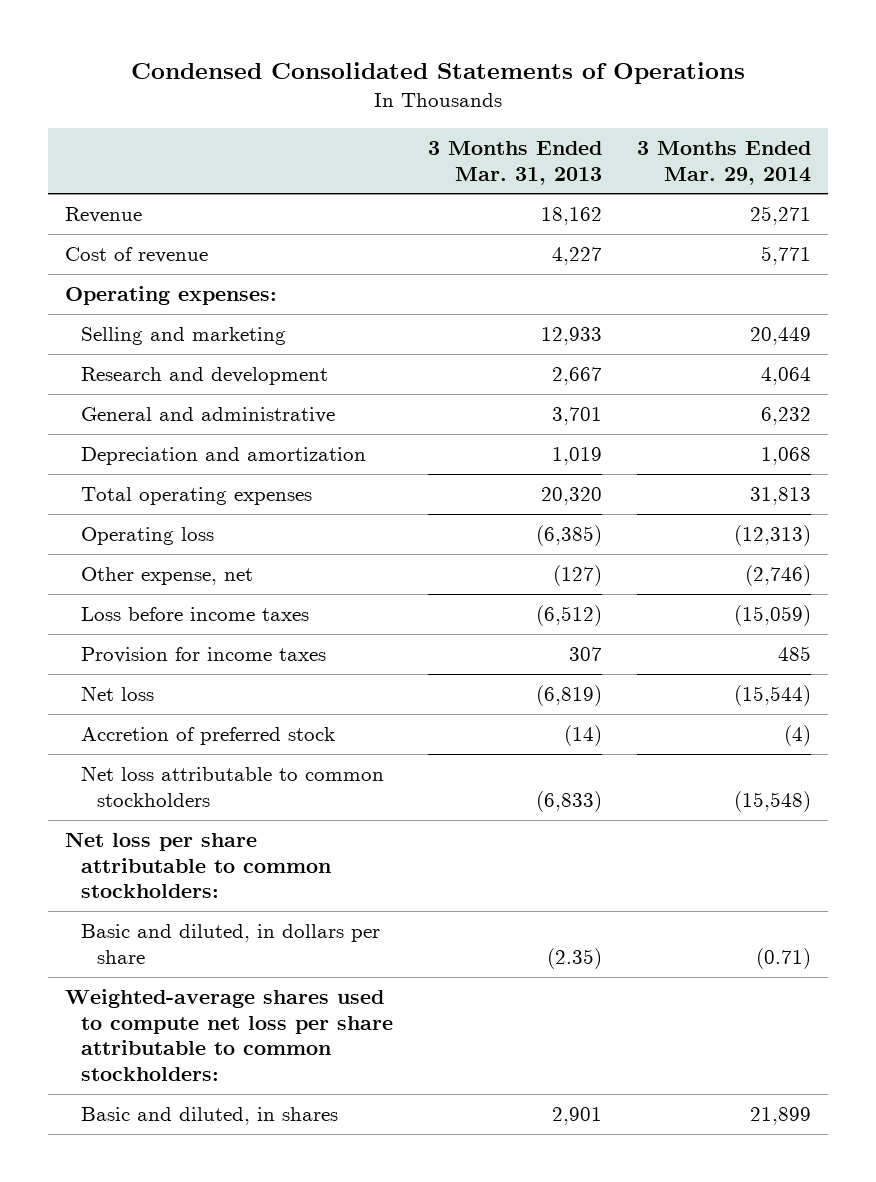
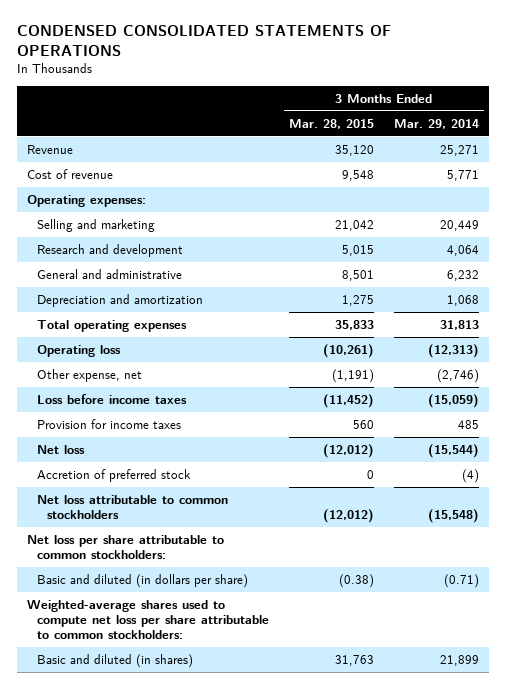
- Condensed Consolidated Statements of Operations
+ CONDENSED CONSOLIDATED STATEMENTS OF OPERATIONS
- | 3 Months Ended Mar. 31, 2013 | 3 Months Ended Mar. 29, 2014
+ | 3 Months Ended Mar. 28, 2015 | 3 Months Ended Mar. 29, 2014
- Basic and diluted, in dollars per share | (2.35) | (0.71)
+ Basic and diluted (in dollars per share) | (0.38) | (0.71)
- Basic and diluted, in shares | 2,901 | 21,899
+ Basic and diluted (in shares) | 31,763 | 21,899

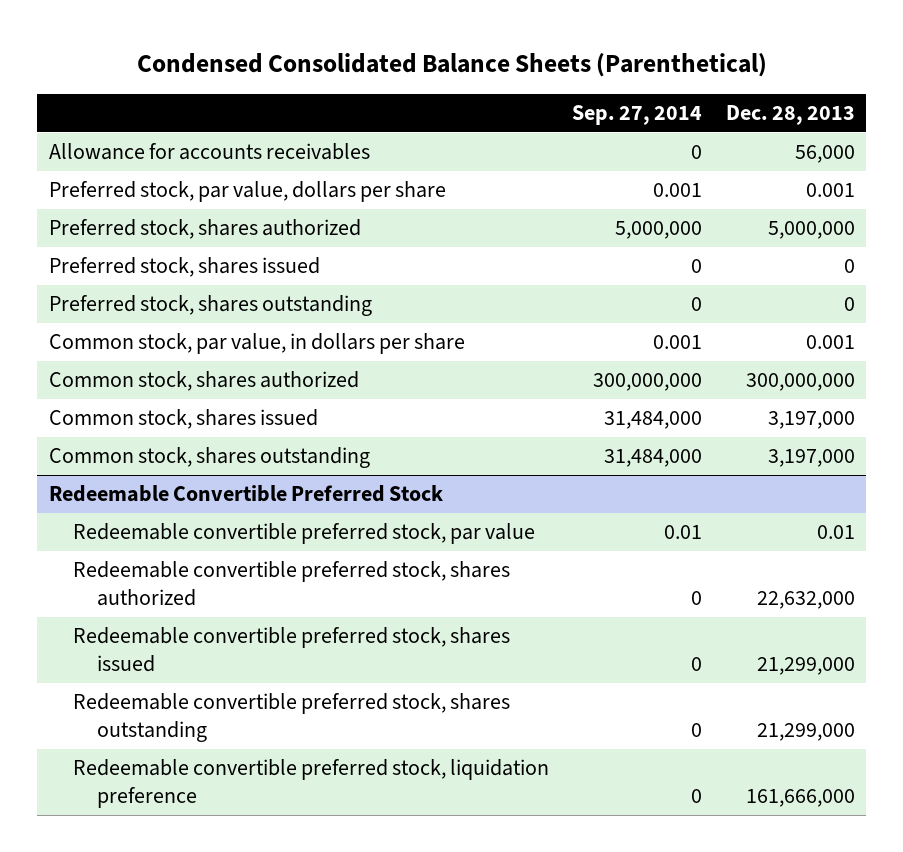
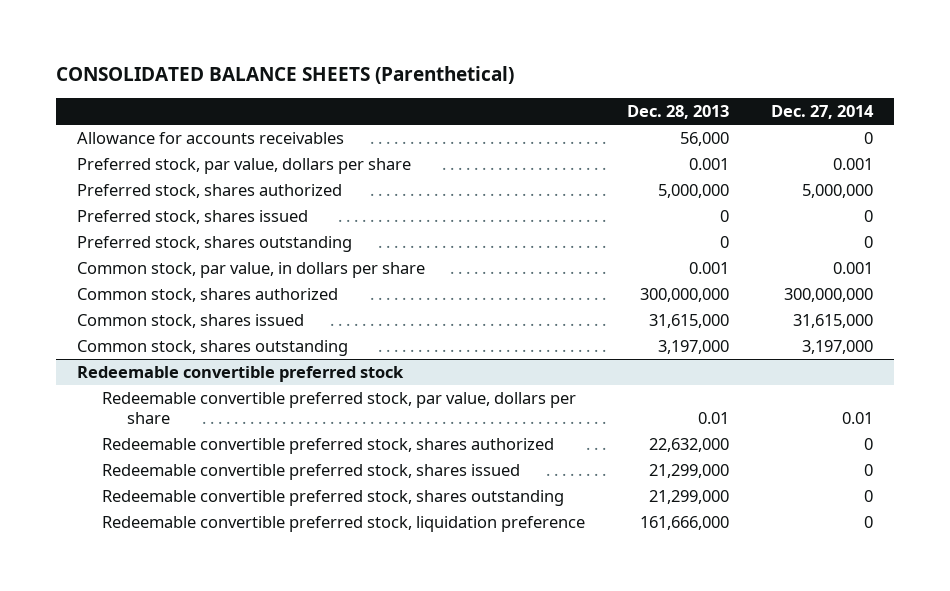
- Condensed Consolidated Balance Sheets (Parenthetical)
+ CONSOLIDATED BALANCE SHEETS (Parenthetical)
- | Sep. 27, 2014 | Dec. 28, 2013
+ | Dec. 28, 2013 | Dec. 27, 2014
- Common stock, shares issued | 31,484,000 | 3,197,000
+ Common stock, shares issued | 31,615,000 | 31,615,000
- Redeemable Convertible Preferred Stock
- Redeemable convertible preferred stock, par value | 0.01 | 0.01
+ Redeemable convertible preferred stock
+ Redeemable convertible preferred stock, par value, dollars per share | 0.01 | 0.01

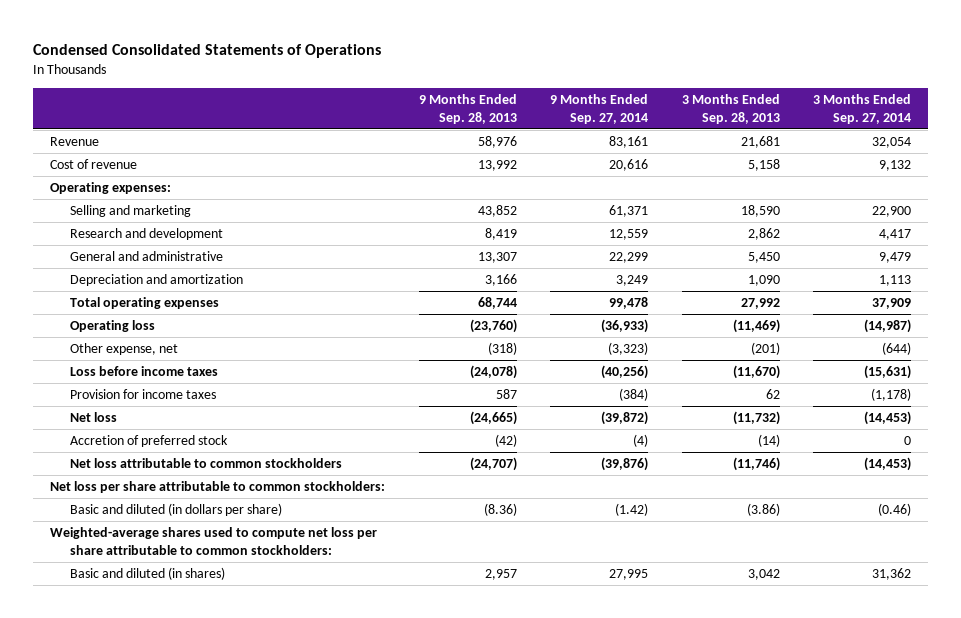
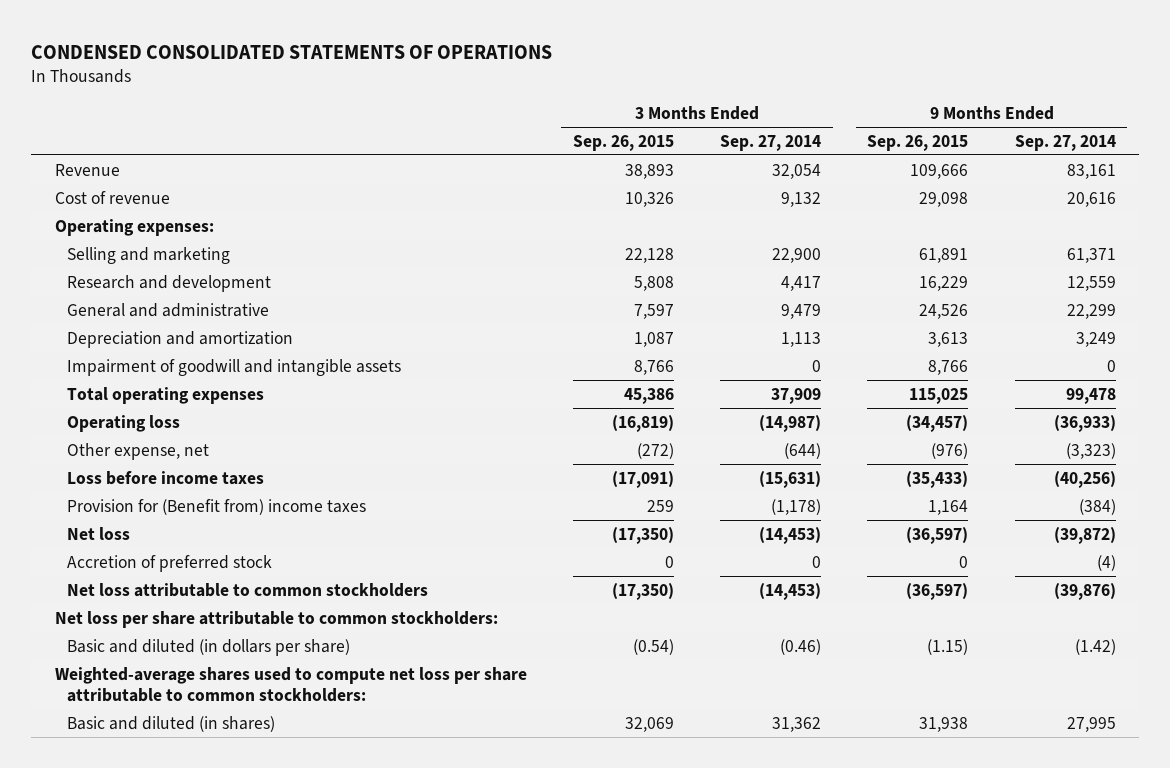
- Condensed Consolidated Statements of Operations
+ CONDENSED CONSOLIDATED STATEMENTS OF OPERATIONS
- | 9 Months Ended Sep. 28, 2013 | 9 Months Ended Sep. 27, 2014 | 3 Months Ended Sep. 28, 2013 | 3 Months Ended Sep. 27, 2014
+ | 3 Months Ended Sep. 26, 2015 | 3 Months Ended Sep. 27, 2014 | 9 Months Ended Sep. 26, 2015 | 9 Months Ended Sep. 27, 2014
+ Impairment of goodwill and intangible assets | 8,766 | 0 | 8,766 | 0
- Provision for income taxes | 587 | (384) | 62 | (1,178)
+ Provision for (Benefit from) income taxes | 259 | (1,178) | 1,164 | (384)

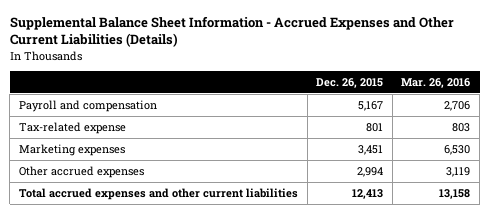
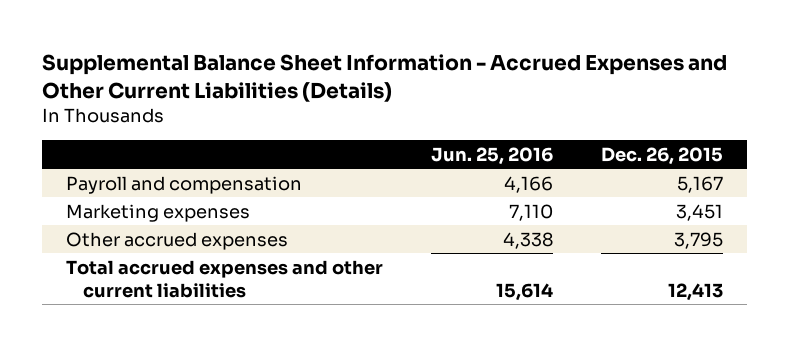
- | Dec. 26, 2015 | Mar. 26, 2016
+ | Jun. 25, 2016 | Dec. 26, 2015
- Tax-related expense | 801 | 803
- Other accrued expenses | 2,994 | 3,119
+ Other accrued expenses | 4,338 | 3,795

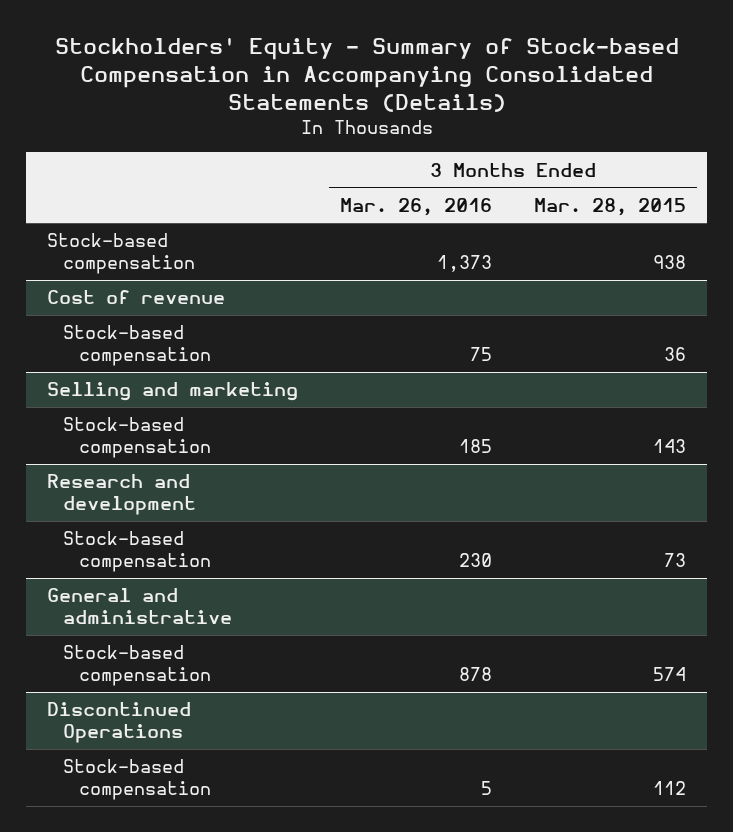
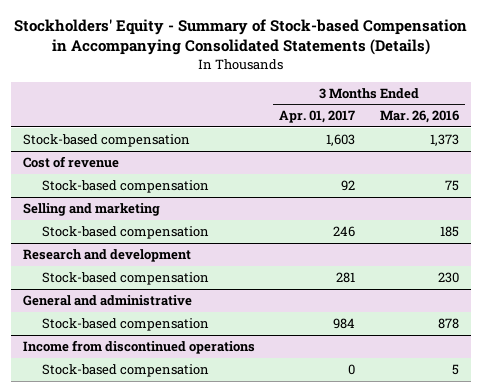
- | 3 Months Ended Mar. 26, 2016 | 3 Months Ended Mar. 28, 2015
+ | 3 Months Ended Apr. 01, 2017 | 3 Months Ended Mar. 26, 2016
- Discontinued Operations
+ Income from discontinued operations

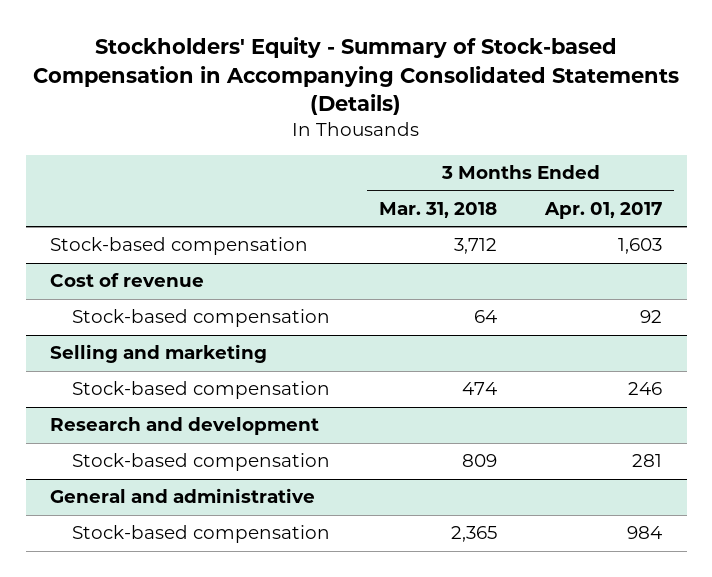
- | 3 Months Ended Apr. 01, 2017 | 3 Months Ended Mar. 26, 2016
+ | 3 Months Ended Mar. 31, 2018 | 3 Months Ended Apr. 01, 2017
- Income from discontinued operations
- Stock-based compensation | 0 | 5

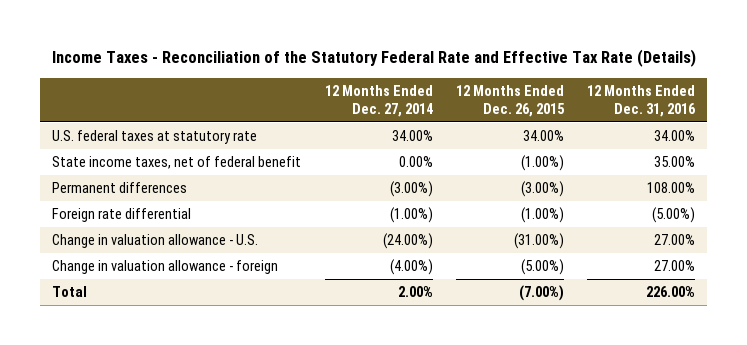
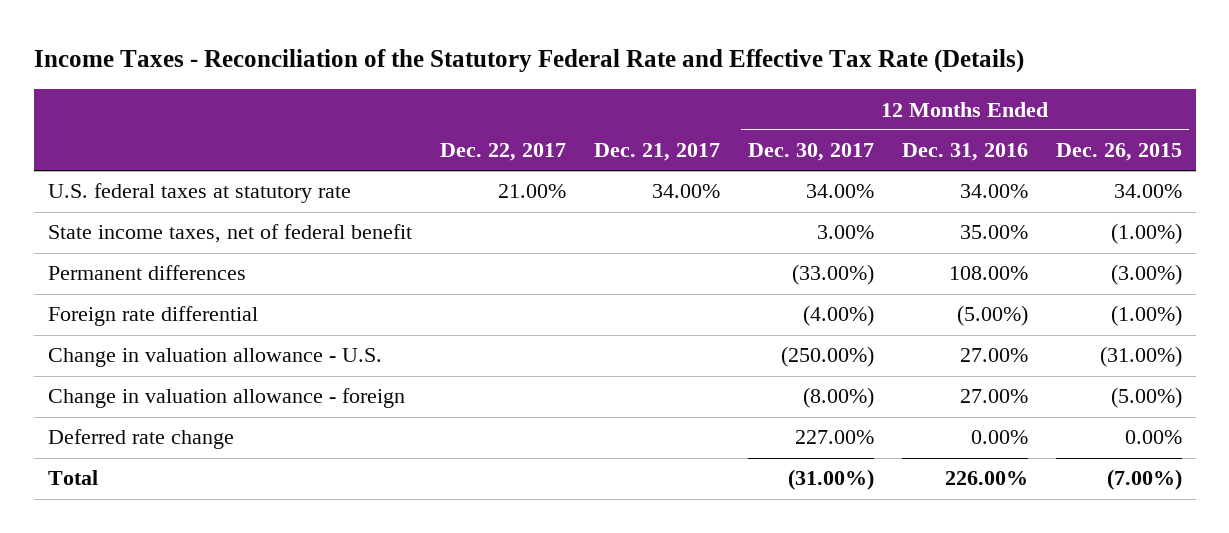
- | 12 Months Ended Dec. 27, 2014 | 12 Months Ended Dec. 26, 2015 | 12 Months Ended Dec. 31, 2016
+ | Dec. 22, 2017 | Dec. 21, 2017 | 12 Months Ended Dec. 30, 2017 | 12 Months Ended Dec. 31, 2016 | 12 Months Ended Dec. 26, 2015
+ Deferred rate change | | | 227.00% | 0.00% | 0.00%

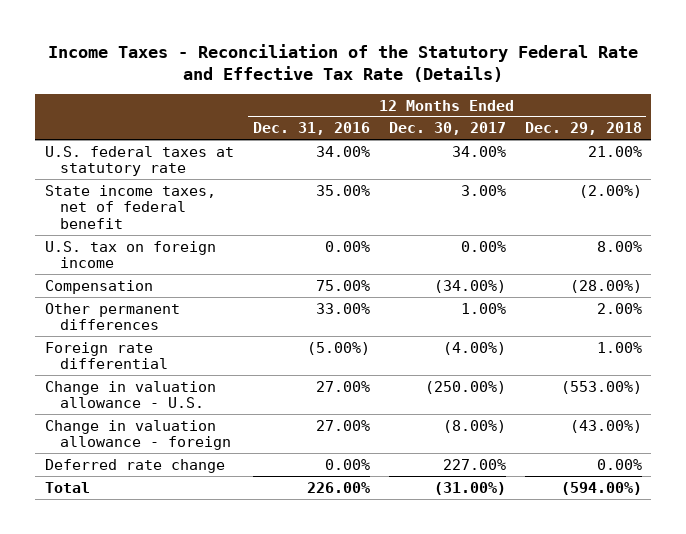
- | Dec. 22, 2017 | Dec. 21, 2017 | 12 Months Ended Dec. 30, 2017 | 12 Months Ended Dec. 31, 2016 | 12 Months Ended Dec. 26, 2015
+ | 12 Months Ended Dec. 31, 2016 | 12 Months Ended Dec. 30, 2017 | 12 Months Ended Dec. 29, 2018
- Permanent differences | | | (33.00%) | 108.00% | (3.00%)
+ U.S. tax on foreign income | 0.00% | 0.00% | 8.00%
+ Compensation | 75.00% | (34.00%) | (28.00%)
+ Other permanent differences | 33.00% | 1.00% | 2.00%

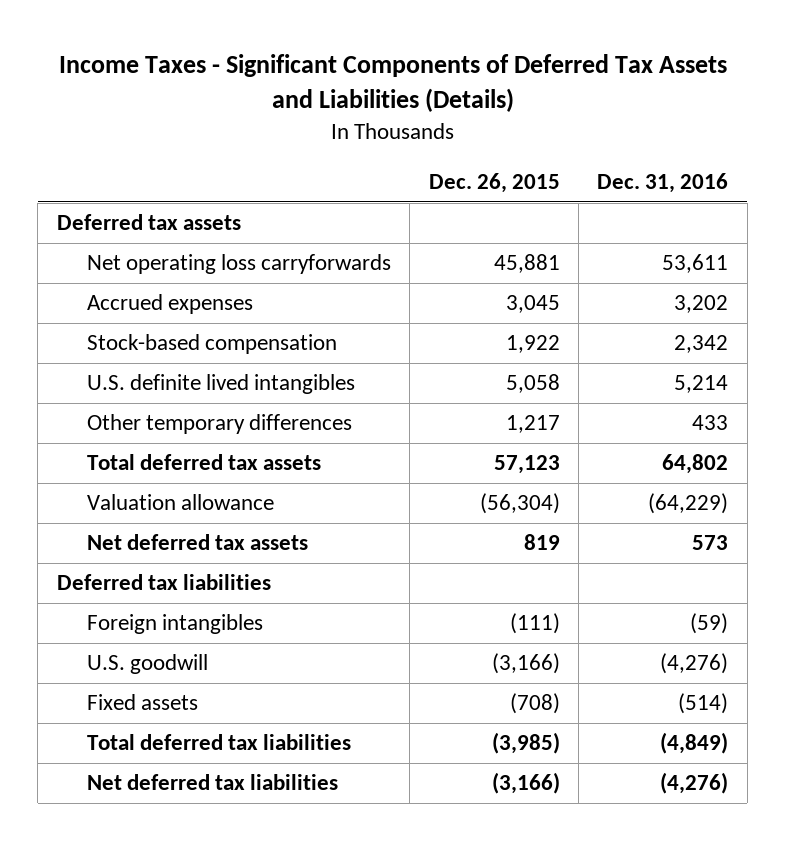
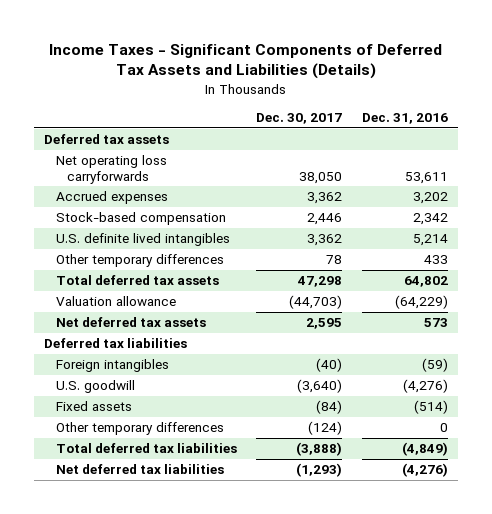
- | Dec. 26, 2015 | Dec. 31, 2016
+ | Dec. 30, 2017 | Dec. 31, 2016
+ Other temporary differences | (124) | 0

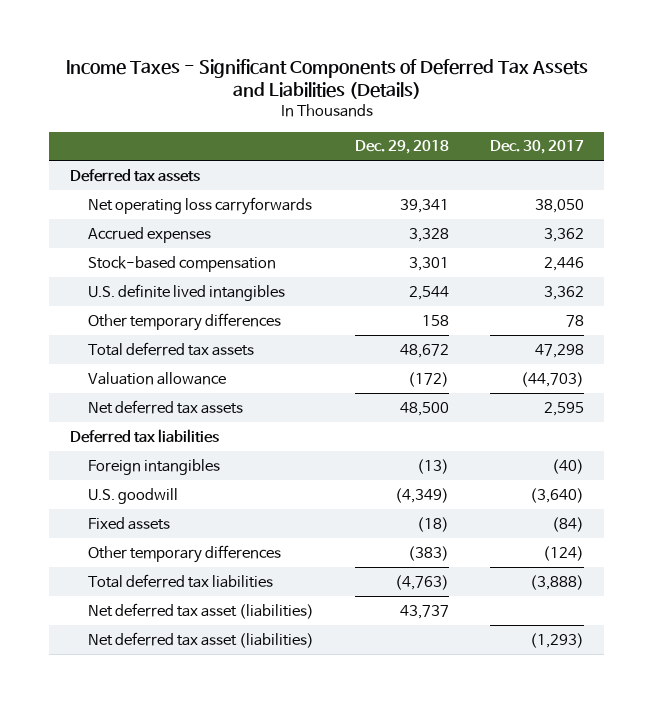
- | Dec. 30, 2017 | Dec. 31, 2016
+ | Dec. 29, 2018 | Dec. 30, 2017
- Net deferred tax liabilities | (1,293) | (4,276)
+ Net deferred tax asset (liabilities) | 43,737 |
+ Net deferred tax asset (liabilities) | | (1,293)

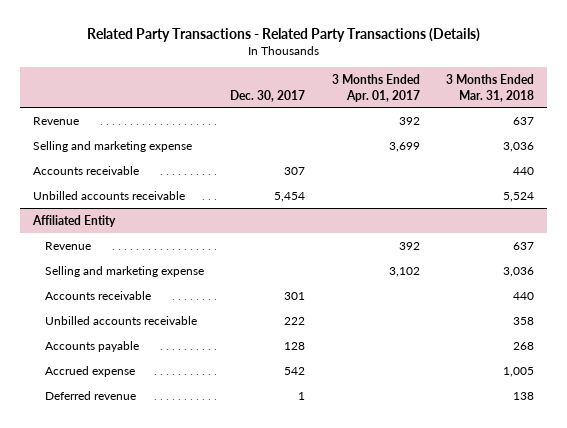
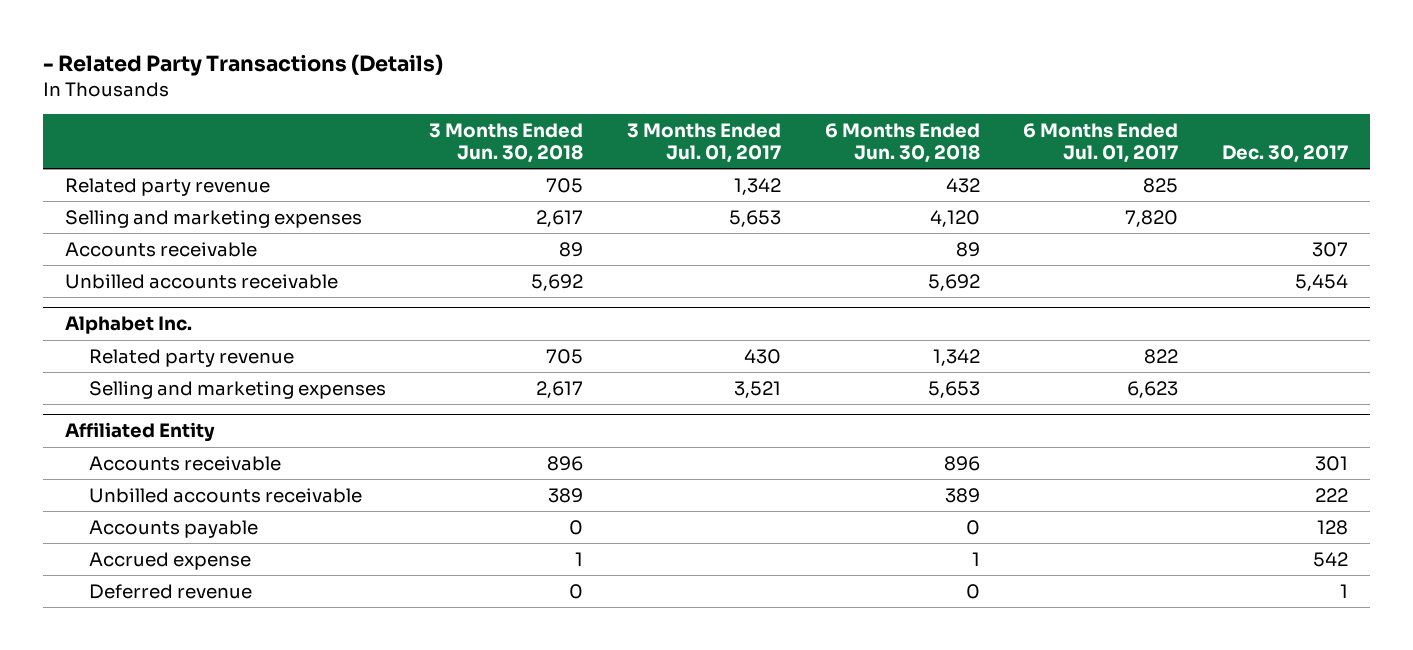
- Related Party Transactions - Related Party Transactions (Details)
+ - Related Party Transactions (Details)
- | Dec. 30, 2017 | 3 Months Ended Apr. 01, 2017 | 3 Months Ended Mar. 31, 2018
+ | 3 Months Ended Jun. 30, 2018 | 3 Months Ended Jul. 01, 2017 | 6 Months Ended Jun. 30, 2018 | 6 Months Ended Jul. 01, 2017 | Dec. 30, 2017
- Revenue | | 392 | 637
- Selling and marketing expense | | 3,699 | 3,036
+ Related party revenue | 705 | 1,342 | 432 | 825 |
+ Selling and marketing expenses | 2,617 | 5,653 | 4,120 | 7,820 |
+ Alphabet Inc.
+ Related party revenue | 705 | 430 | 1,342 | 822 |
+ Selling and marketing expenses | 2,617 | 3,521 | 5,653 | 6,623 |
@ Affiliated Entity
- Revenue | | 392 | 637
- Selling and marketing expense | | 3,102 | 3,036

